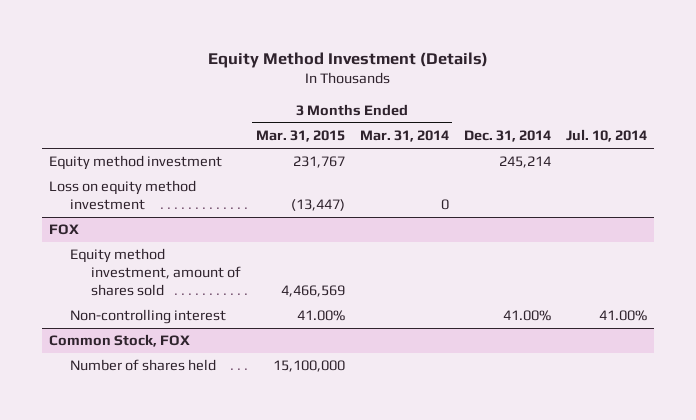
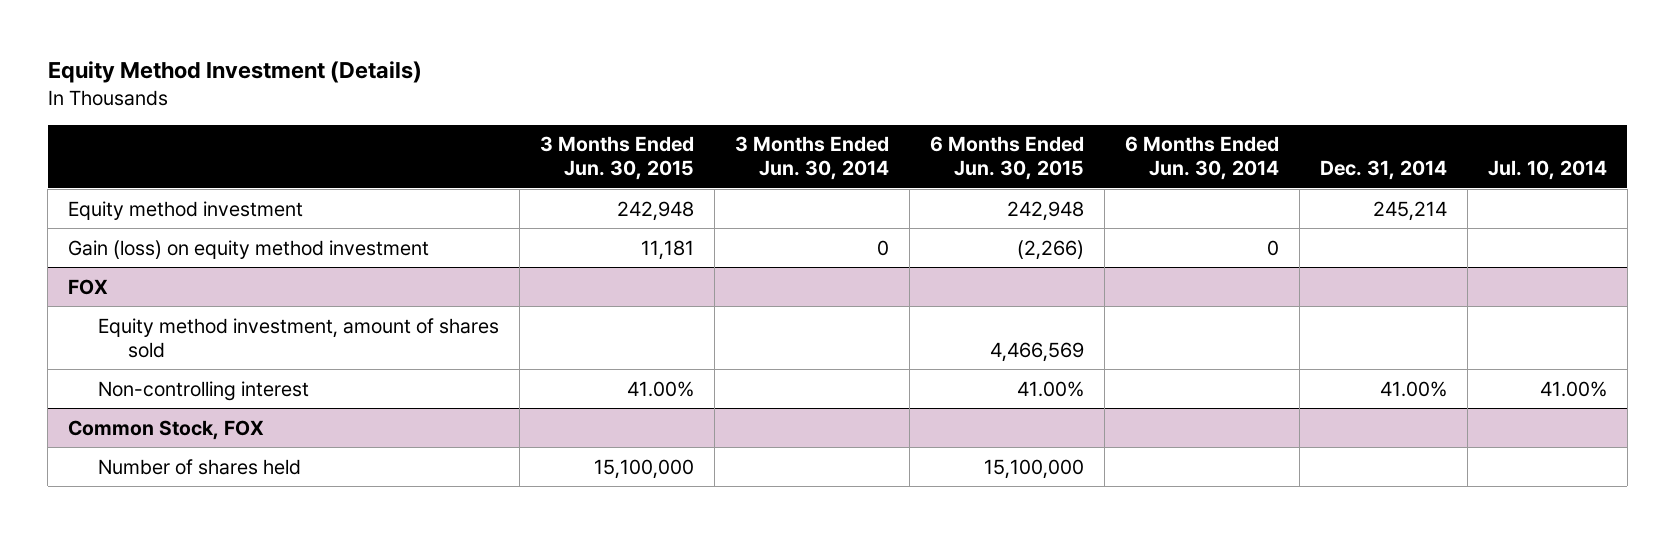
- | 3 Months Ended Mar. 31, 2015 | 3 Months Ended Mar. 31, 2014 | Dec. 31, 2014 | Jul. 10, 2014
+ | 3 Months Ended Jun. 30, 2015 | 3 Months Ended Jun. 30, 2014 | 6 Months Ended Jun. 30, 2015 | 6 Months Ended Jun. 30, 2014 | Dec. 31, 2014 | Jul. 10, 2014
- Loss on equity method investment | (13,447) | 0 | |
+ Gain (loss) on equity method investment | 11,181 | 0 | (2,266) | 0 | |

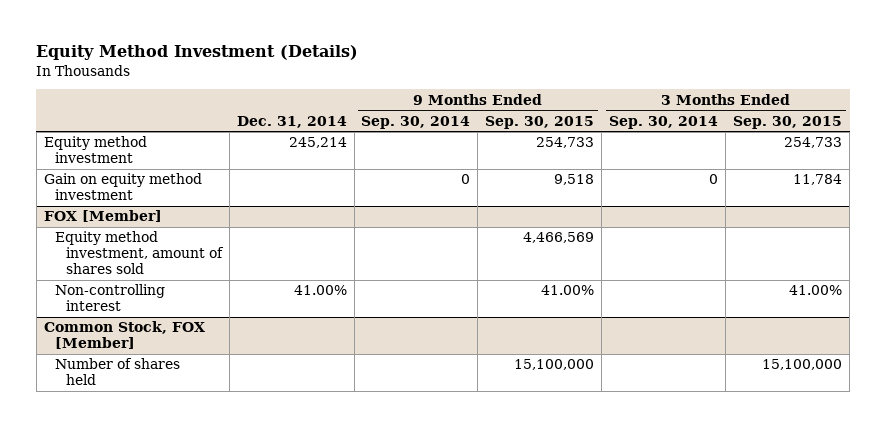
- | 3 Months Ended Jun. 30, 2015 | 3 Months Ended Jun. 30, 2014 | 6 Months Ended Jun. 30, 2015 | 6 Months Ended Jun. 30, 2014 | Dec. 31, 2014 | Jul. 10, 2014
+ | Dec. 31, 2014 | 9 Months Ended Sep. 30, 2014 | 9 Months Ended Sep. 30, 2015 | 3 Months Ended Sep. 30, 2014 | 3 Months Ended Sep. 30, 2015
- Gain (loss) on equity method investment | 11,181 | 0 | (2,266) | 0 | |
- FOX
+ Gain on equity method investment | | 0 | 9,518 | 0 | 11,784
+ FOX [Member]
- Common Stock, FOX
+ Common Stock, FOX [Member]

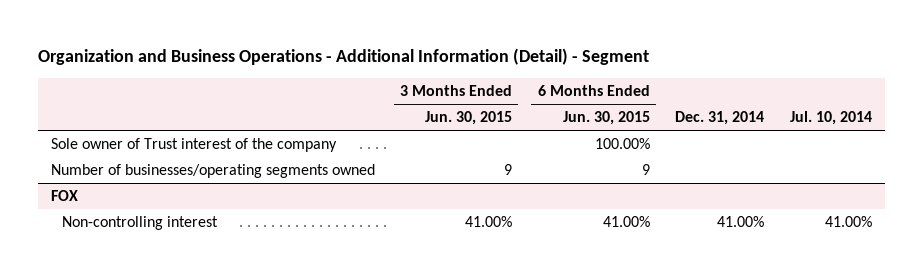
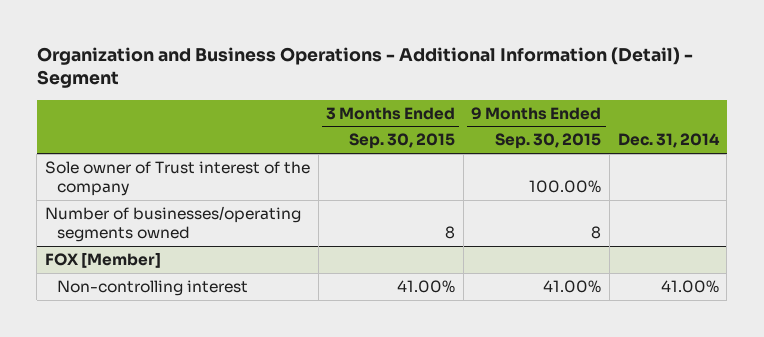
- | 3 Months Ended Jun. 30, 2015 | 6 Months Ended Jun. 30, 2015 | Dec. 31, 2014 | Jul. 10, 2014
+ | 3 Months Ended Sep. 30, 2015 | 9 Months Ended Sep. 30, 2015 | Dec. 31, 2014
- FOX
+ FOX [Member]

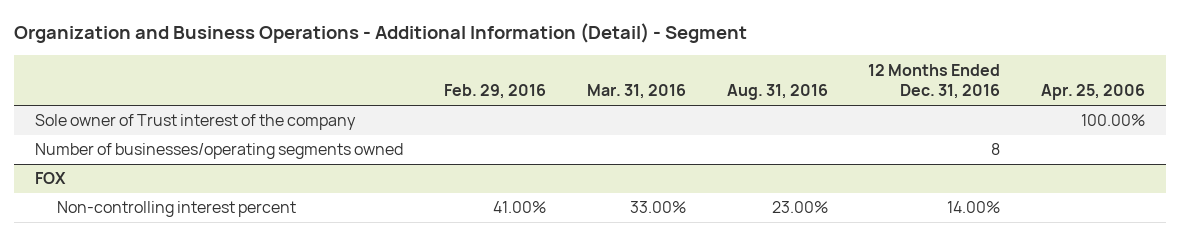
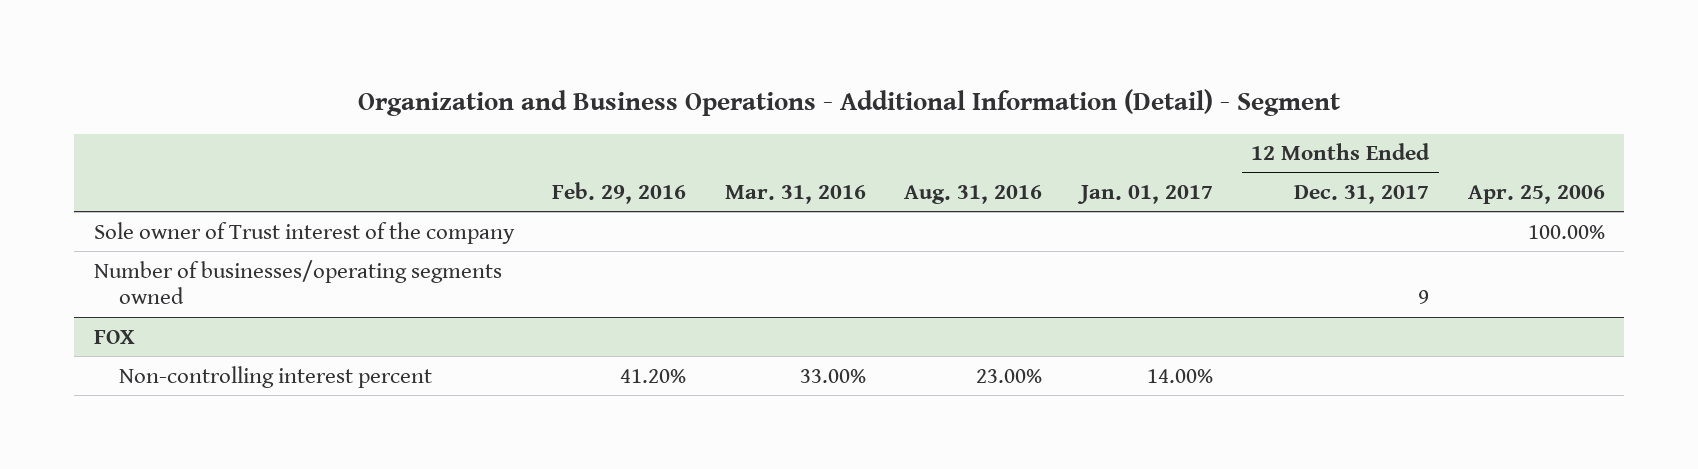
- | Feb. 29, 2016 | Mar. 31, 2016 | Aug. 31, 2016 | 12 Months Ended Dec. 31, 2016 | Apr. 25, 2006
+ | Feb. 29, 2016 | Mar. 31, 2016 | Aug. 31, 2016 | Jan. 01, 2017 | 12 Months Ended Dec. 31, 2017 | Apr. 25, 2006
@ FOX
- Non-controlling interest percent | 41.00% | 33.00% | 23.00% | 14.00% |
+ Non-controlling interest percent | 41.20% | 33.00% | 23.00% | 14.00% | |

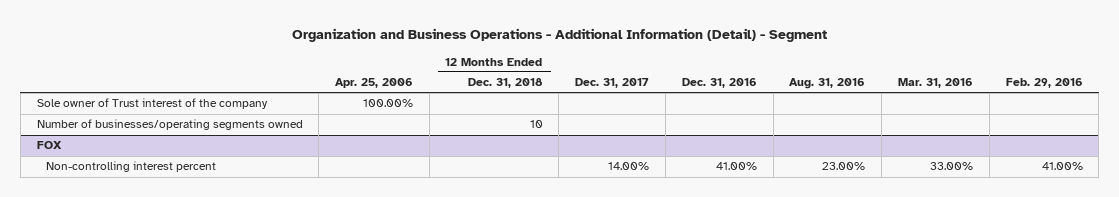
- | Feb. 29, 2016 | Mar. 31, 2016 | Aug. 31, 2016 | Jan. 01, 2017 | 12 Months Ended Dec. 31, 2017 | Apr. 25, 2006
+ | Apr. 25, 2006 | 12 Months Ended Dec. 31, 2018 | Dec. 31, 2017 | Dec. 31, 2016 | Aug. 31, 2016 | Mar. 31, 2016 | Feb. 29, 2016
@ FOX
- Non-controlling interest percent | 41.20% | 33.00% | 23.00% | 14.00% | |
+ Non-controlling interest percent | | | 14.00% | 41.00% | 23.00% | 33.00% | 41.00%

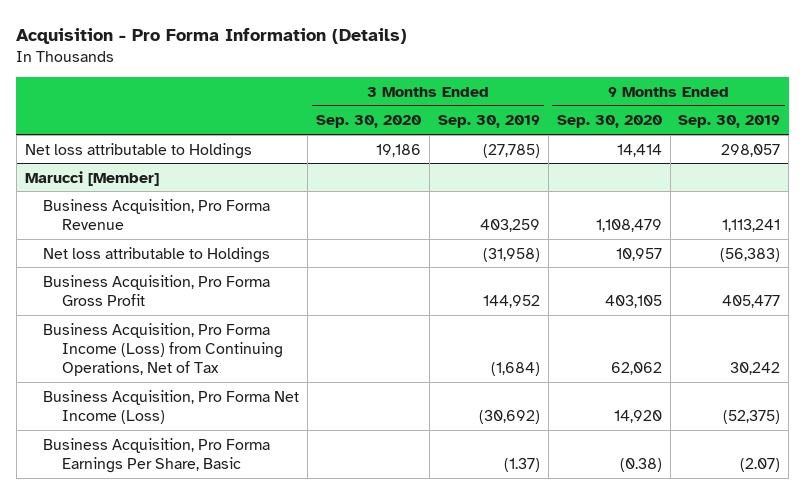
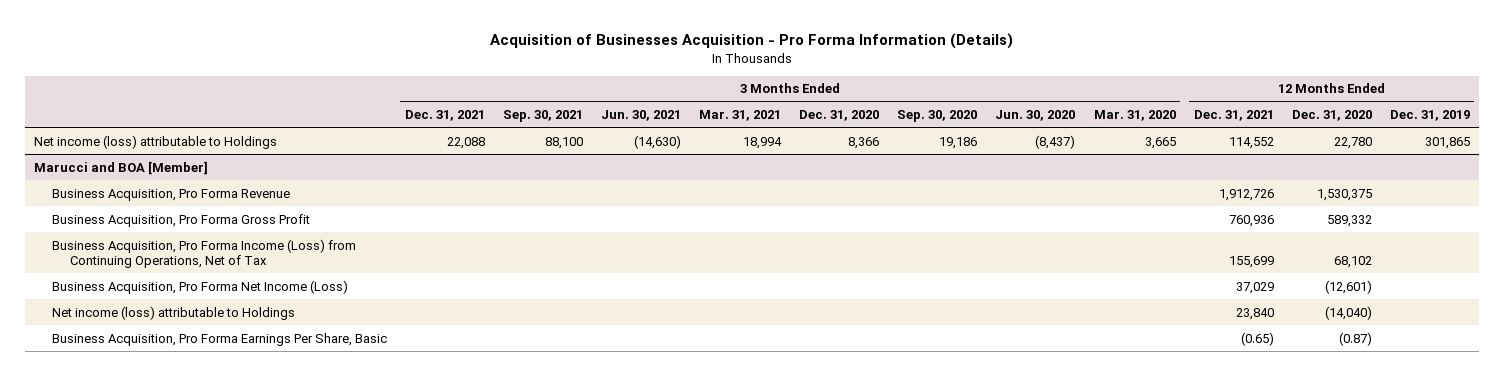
- Acquisition - Pro Forma Information (Details)
+ Acquisition of Businesses Acquisition - Pro Forma Information (Details)
- | 3 Months Ended Sep. 30, 2020 | 3 Months Ended Sep. 30, 2019 | 9 Months Ended Sep. 30, 2020 | 9 Months Ended Sep. 30, 2019
+ | 3 Months Ended Dec. 31, 2021 | 3 Months Ended Sep. 30, 2021 | 3 Months Ended Jun. 30, 2021 | 3 Months Ended Mar. 31, 2021 | 3 Months Ended Dec. 31, 2020 | 3 Months Ended Sep. 30, 2020 | 3 Months Ended Jun. 30, 2020 | 3 Months Ended Mar. 31, 2020 | 12 Months Ended Dec. 31, 2021 | 12 Months Ended Dec. 31, 2020 | 12 Months Ended Dec. 31, 2019
- Net loss attributable to Holdings | 19,186 | (27,785) | 14,414 | 298,057
- Marucci [Member]
- Business Acquisition, Pro Forma Revenue | | 403,259 | 1,108,479 | 1,113,241
- Net loss attributable to Holdings | | (31,958) | 10,957 | (56,383)
- Business Acquisition, Pro Forma Gross Profit | | 144,952 | 403,105 | 405,477
- Business Acquisition, Pro Forma Income (Loss) from Continuing Operations, Net of Tax | | (1,684) | 62,062 | 30,242
- Business Acquisition, Pro Forma Net Income (Loss) | | (30,692) | 14,920 | (52,375)
- Business Acquisition, Pro Forma Earnings Per Share, Basic | | (1.37) | (0.38) | (2.07)
+ Net income (loss) attributable to Holdings | 22,088 | 88,100 | (14,630) | 18,994 | 8,366 | 19,186 | (8,437) | 3,665 | 114,552 | 22,780 | 301,865
+ Marucci and BOA [Member]
+ Business Acquisition, Pro Forma Revenue | | | | | | | | | 1,912,726 | 1,530,375 |
+ Business Acquisition, Pro Forma Gross Profit | | | | | | | | | 760,936 | 589,332 |
+ Business Acquisition, Pro Forma Income (Loss) from Continuing Operations, Net of Tax | | | | | | | | | 155,699 | 68,102 |
+ Business Acquisition, Pro Forma Net Income (Loss) | | | | | | | | | 37,029 | (12,601) |
+ Net income (loss) attributable to Holdings | | | | | | | | | 23,840 | (14,040) |
+ Business Acquisition, Pro Forma Earnings Per Share, Basic | | | | | | | | | (0.65) | (0.87) |

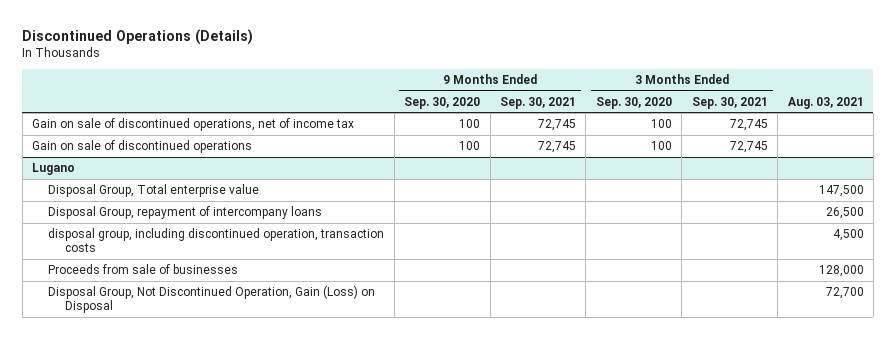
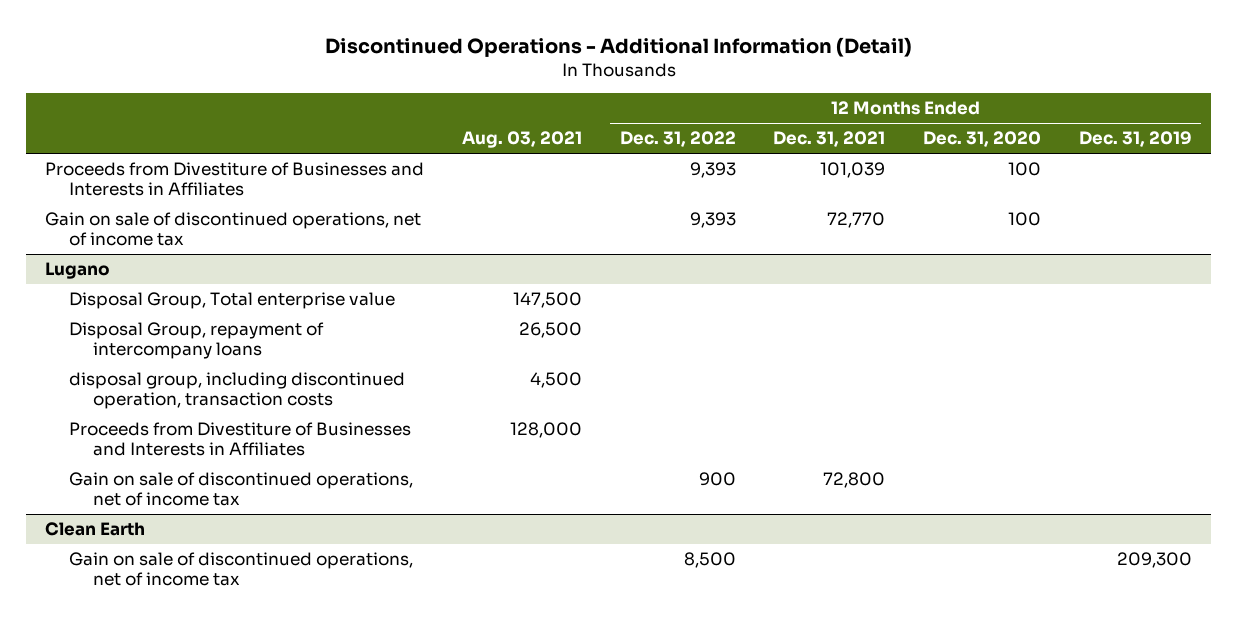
- Discontinued Operations (Details)
+ Discontinued Operations - Additional Information (Detail)
- | 9 Months Ended Sep. 30, 2020 | 9 Months Ended Sep. 30, 2021 | 3 Months Ended Sep. 30, 2020 | 3 Months Ended Sep. 30, 2021 | Aug. 03, 2021
+ | Aug. 03, 2021 | 12 Months Ended Dec. 31, 2022 | 12 Months Ended Dec. 31, 2021 | 12 Months Ended Dec. 31, 2020 | 12 Months Ended Dec. 31, 2019
+ Proceeds from Divestiture of Businesses and Interests in Affiliates | | 9,393 | 101,039 | 100 |
- Gain on sale of discontinued operations | 100 | 72,745 | 100 | 72,745 |
@ Lugano
- Proceeds from sale of businesses | | | | | 128,000
- Disposal Group, Not Discontinued Operation, Gain (Loss) on Disposal | | | | | 72,700
+ Proceeds from Divestiture of Businesses and Interests in Affiliates | 128,000 | | | |
+ Gain on sale of discontinued operations, net of income tax | | 900 | 72,800 | |
+ Clean Earth
+ Gain on sale of discontinued operations, net of income tax | | 8,500 | | | 209,300

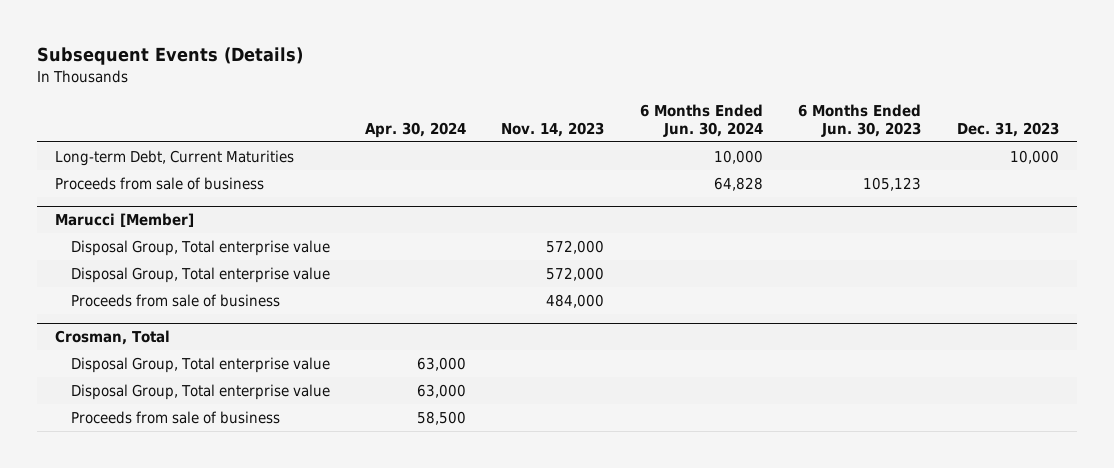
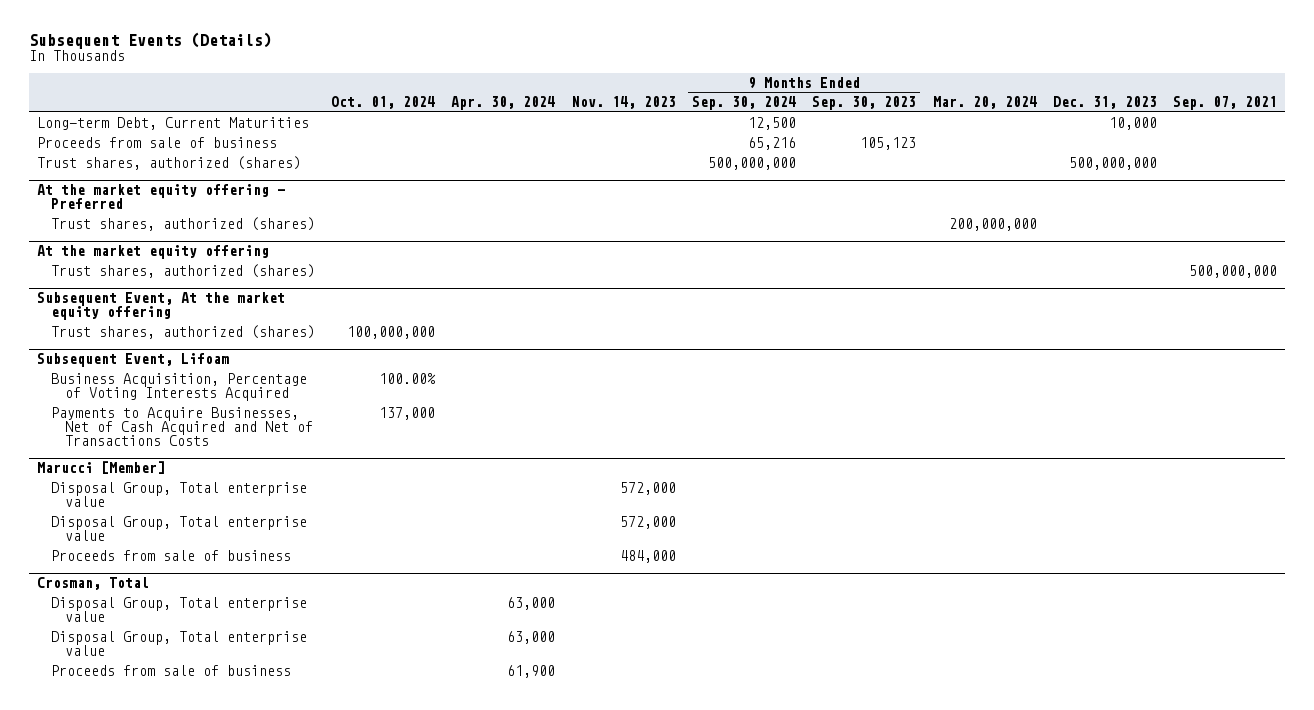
- | Apr. 30, 2024 | Nov. 14, 2023 | 6 Months Ended Jun. 30, 2024 | 6 Months Ended Jun. 30, 2023 | Dec. 31, 2023
+ | Oct. 01, 2024 | Apr. 30, 2024 | Nov. 14, 2023 | 9 Months Ended Sep. 30, 2024 | 9 Months Ended Sep. 30, 2023 | Mar. 20, 2024 | Dec. 31, 2023 | Sep. 07, 2021
+ Trust shares, authorized (shares) | | | | 500,000,000 | | | 500,000,000 |
+ At the market equity offering - Preferred
+ Trust shares, authorized (shares) | | | | | | 200,000,000 | |
+ At the market equity offering
+ Trust shares, authorized (shares) | | | | | | | | 500,000,000
+ Subsequent Event, At the market equity offering
+ Trust shares, authorized (shares) | 100,000,000 | | | | | | |
+ Subsequent Event, Lifoam
+ Business Acquisition, Percentage of Voting Interests Acquired | 100.00% | | | | | | |
+ Payments to Acquire Businesses, Net of Cash Acquired and Net of Transactions Costs | 137,000 | | | | | | |
@ Crosman, Total
- Proceeds from sale of business | 58,500 | | | |
+ Proceeds from sale of business | | 61,900 | | | | | |

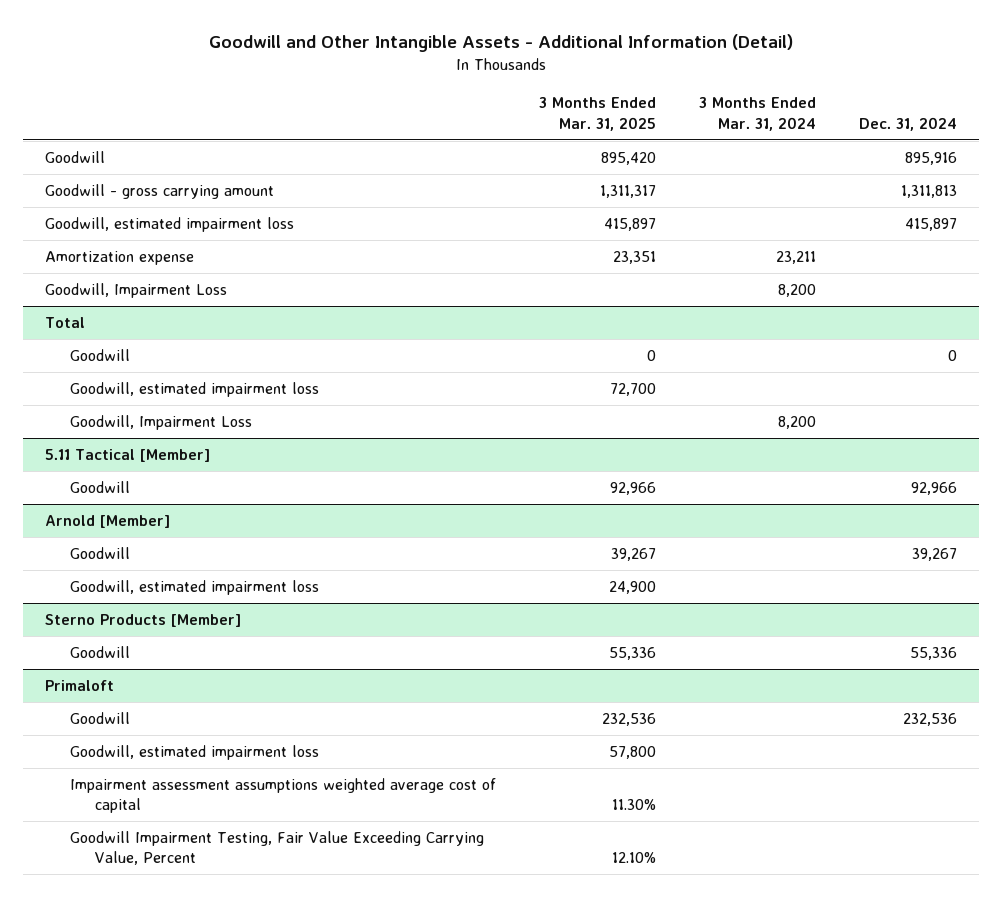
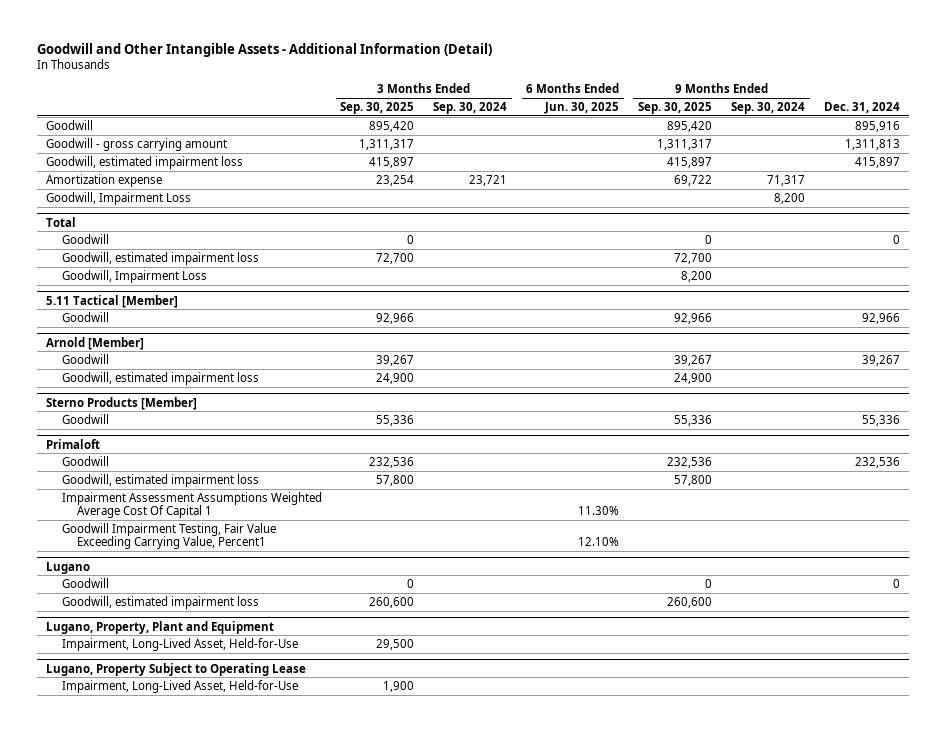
- | 3 Months Ended Mar. 31, 2025 | 3 Months Ended Mar. 31, 2024 | Dec. 31, 2024
+ | 3 Months Ended Sep. 30, 2025 | 3 Months Ended Sep. 30, 2024 | 6 Months Ended Jun. 30, 2025 | 9 Months Ended Sep. 30, 2025 | 9 Months Ended Sep. 30, 2024 | Dec. 31, 2024
@ Primaloft
- Impairment assessment assumptions weighted average cost of capital | 11.30% | |
- Goodwill Impairment Testing, Fair Value Exceeding Carrying Value, Percent | 12.10% | |
+ Impairment Assessment Assumptions Weighted Average Cost Of Capital 1 | | | 11.30% | | |
+ Goodwill Impairment Testing, Fair Value Exceeding Carrying Value, Percent1 | | | 12.10% | | |
+ Lugano
+ Goodwill | 0 | | | 0 | | 0
+ Goodwill, estimated impairment loss | 260,600 | | | 260,600 | |
+ Lugano, Property, Plant and Equipment
+ Impairment, Long-Lived Asset, Held-for-Use | 29,500 | | | | |
+ Lugano, Property Subject to Operating Lease
+ Impairment, Long-Lived Asset, Held-for-Use | 1,900 | | | | |

